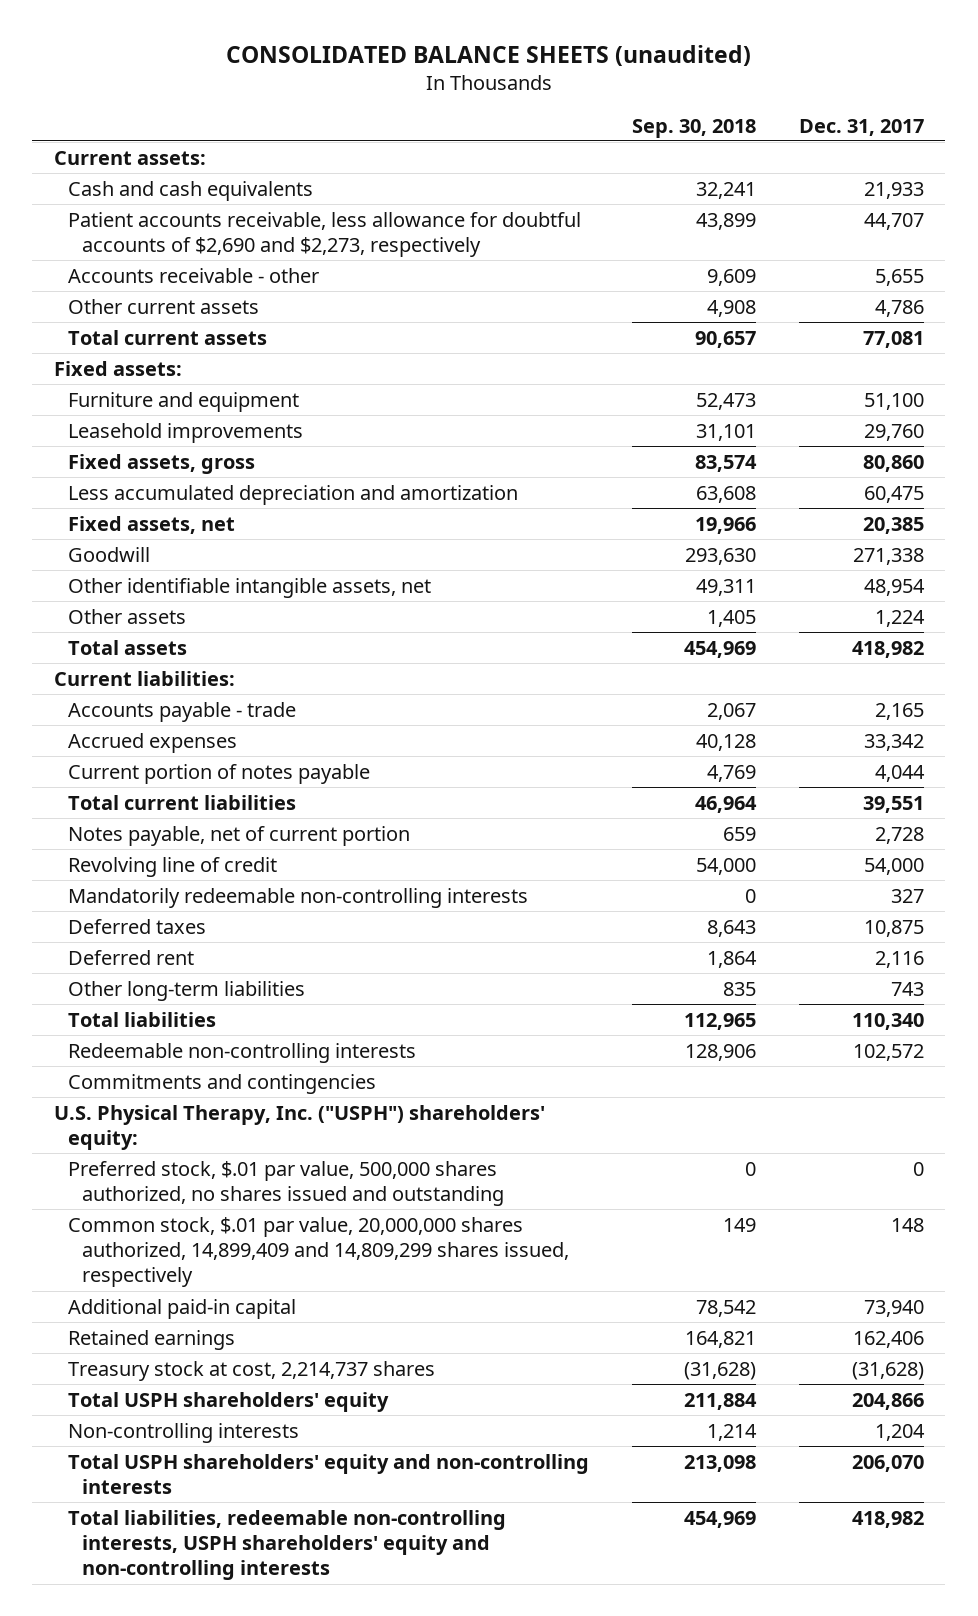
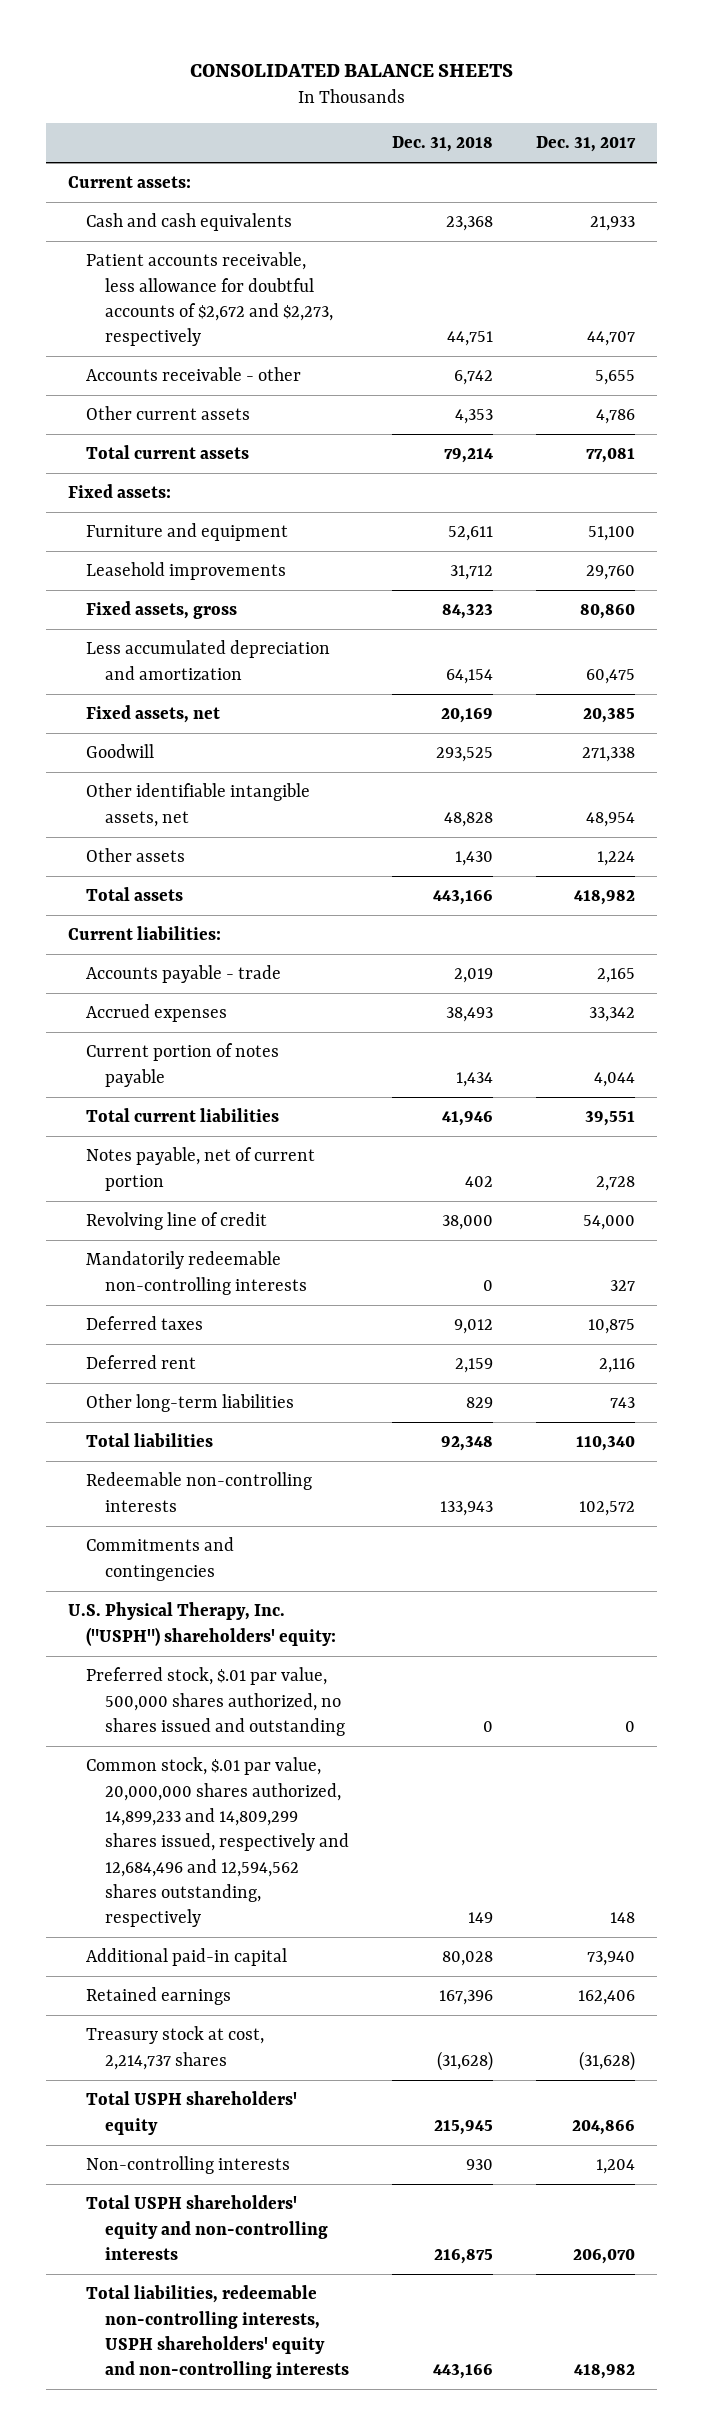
- CONSOLIDATED BALANCE SHEETS (unaudited)
+ CONSOLIDATED BALANCE SHEETS
- | Sep. 30, 2018 | Dec. 31, 2017
+ | Dec. 31, 2018 | Dec. 31, 2017
- Patient accounts receivable, less allowance for doubtful accounts of $2,690 and $2,273, respectively | 43,899 | 44,707
+ Patient accounts receivable, less allowance for doubtful accounts of $2,672 and $2,273, respectively | 44,751 | 44,707
- Common stock, $.01 par value, 20,000,000 shares authorized, 14,899,409 and 14,809,299 shares issued, respectively | 149 | 148
+ Common stock, $.01 par value, 20,000,000 shares authorized, 14,899,233 and 14,809,299 shares issued, respectively and 12,684,496 and 12,594,562 shares outstanding, respectively | 149 | 148

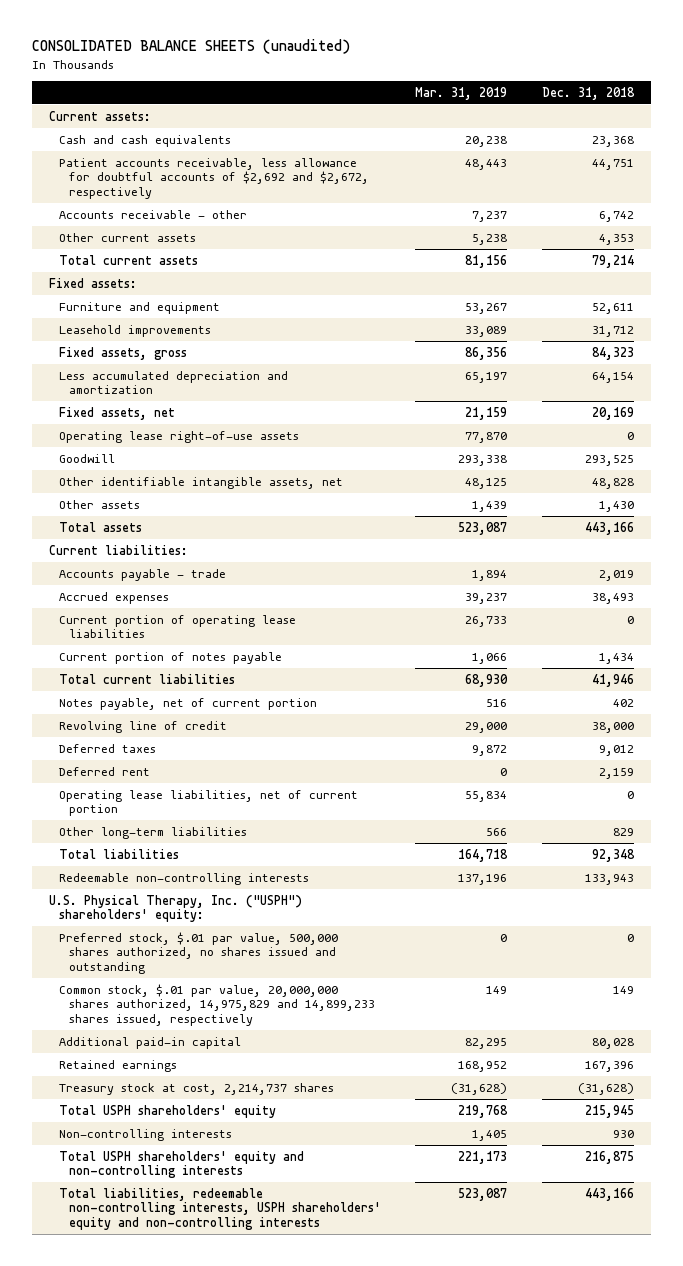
- CONSOLIDATED BALANCE SHEETS
+ CONSOLIDATED BALANCE SHEETS (unaudited)
- | Dec. 31, 2018 | Dec. 31, 2017
+ | Mar. 31, 2019 | Dec. 31, 2018
- Patient accounts receivable, less allowance for doubtful accounts of $2,672 and $2,273, respectively | 44,751 | 44,707
+ Patient accounts receivable, less allowance for doubtful accounts of $2,692 and $2,672, respectively | 48,443 | 44,751
+ Operating lease right-of-use assets | 77,870 | 0
+ Current portion of operating lease liabilities | 26,733 | 0
- Mandatorily redeemable non-controlling interests | 0 | 327
+ Operating lease liabilities, net of current portion | 55,834 | 0
- Commitments and contingencies
- Common stock, $.01 par value, 20,000,000 shares authorized, 14,899,233 and 14,809,299 shares issued, respectively and 12,684,496 and 12,594,562 shares outstanding, respectively | 149 | 148
+ Common stock, $.01 par value, 20,000,000 shares authorized, 14,975,829 and 14,899,233 shares issued, respectively | 149 | 149

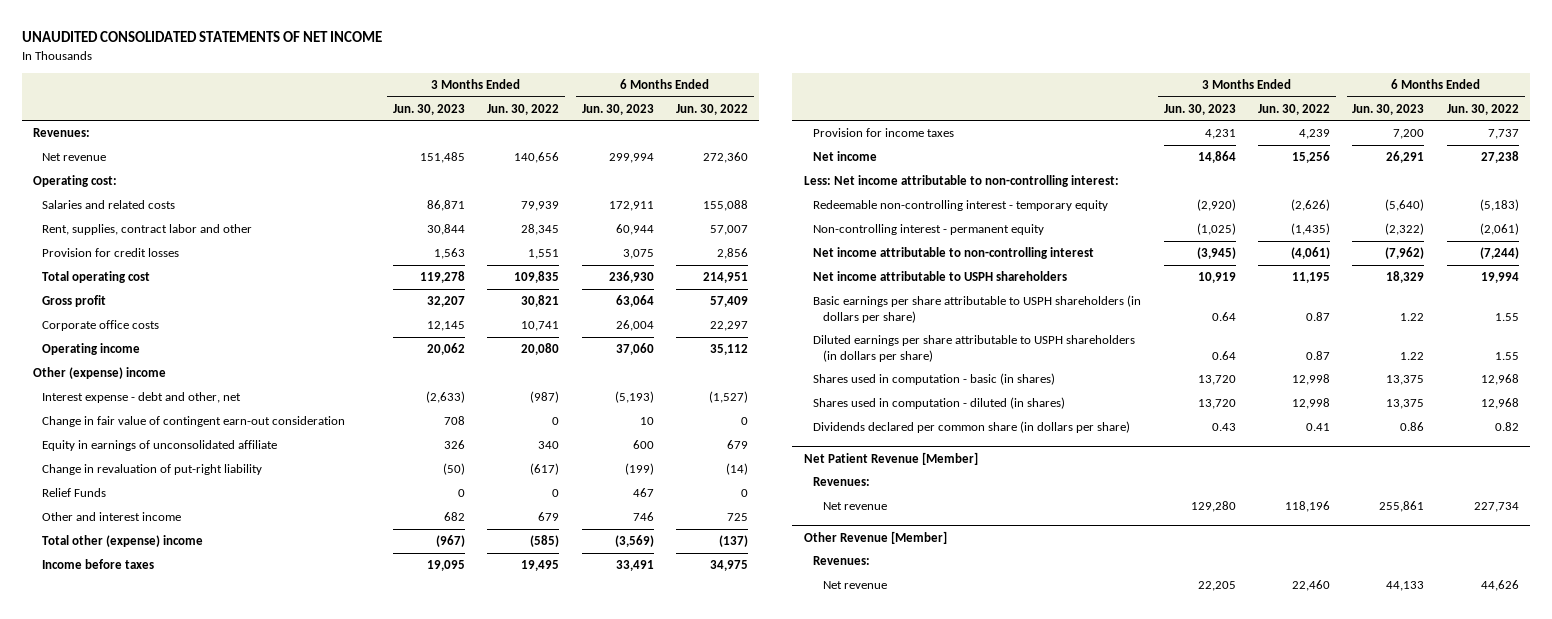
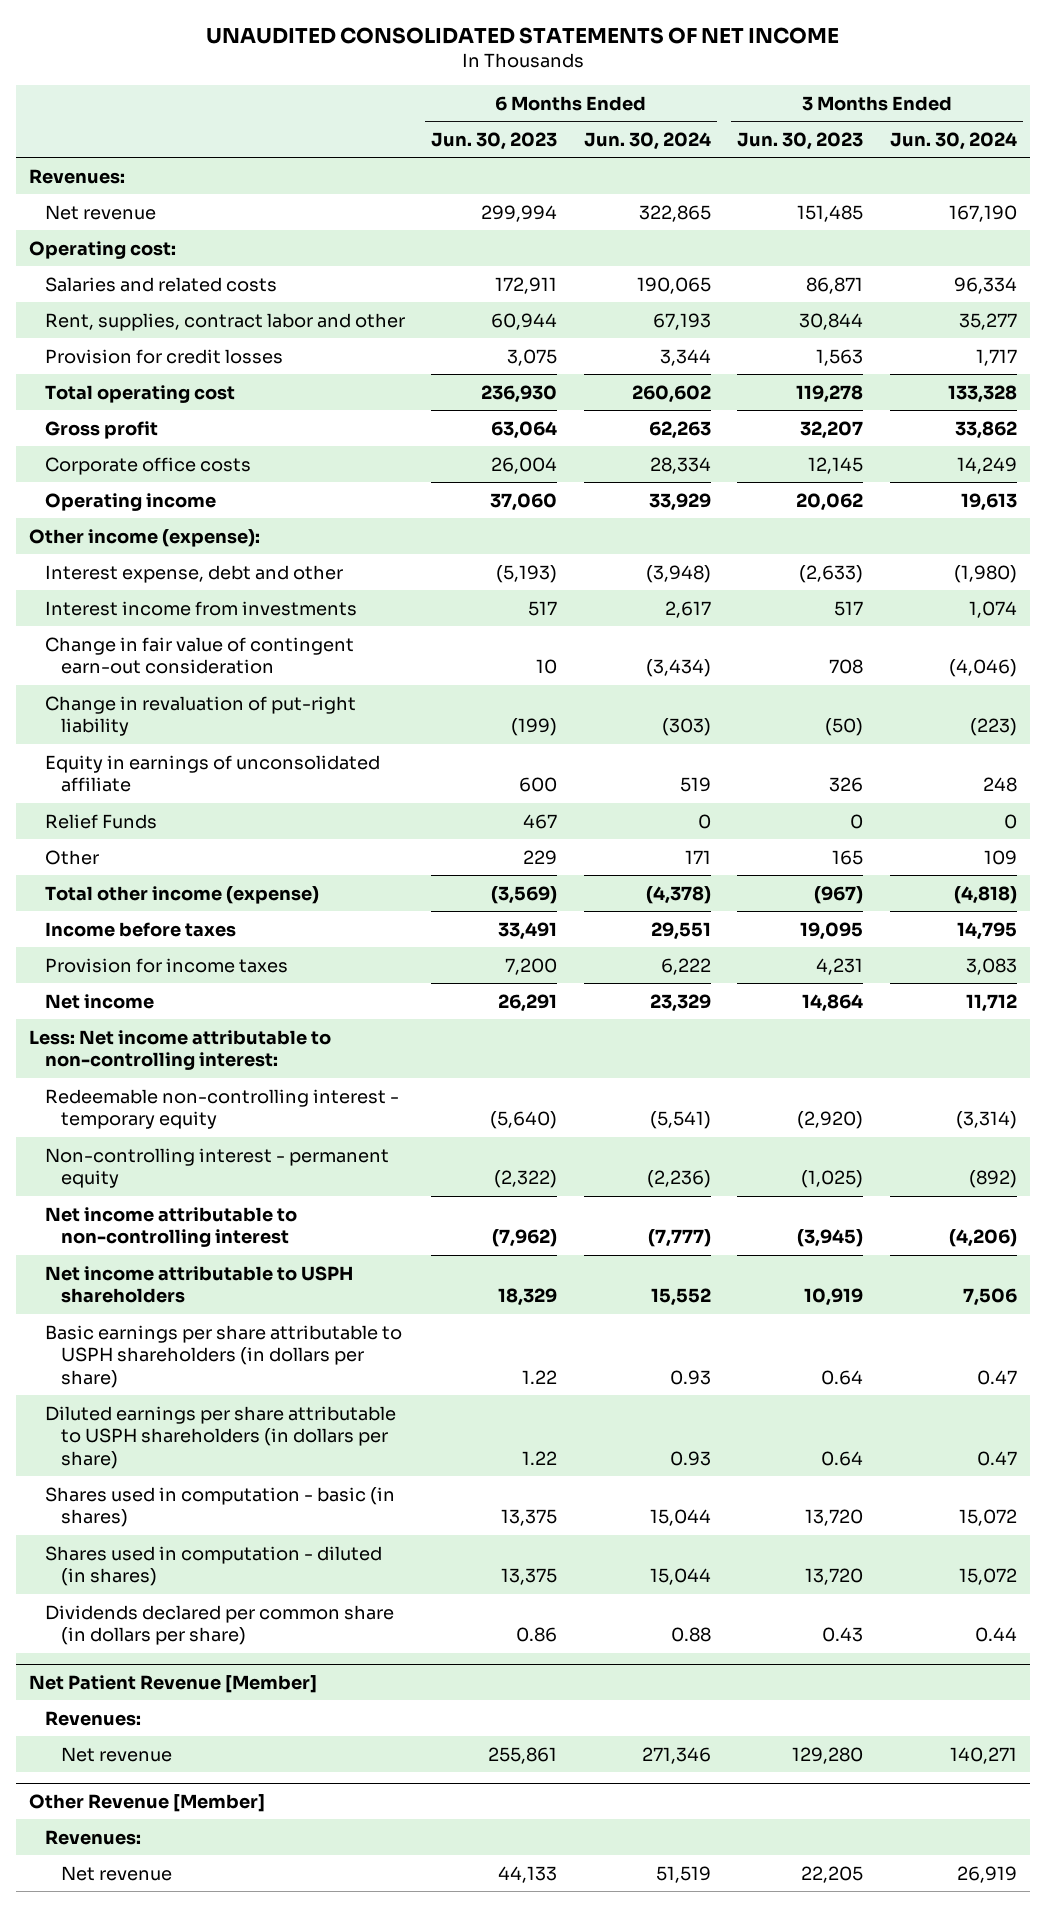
- | 3 Months Ended Jun. 30, 2023 | 3 Months Ended Jun. 30, 2022 | 6 Months Ended Jun. 30, 2023 | 6 Months Ended Jun. 30, 2022
+ | 6 Months Ended Jun. 30, 2023 | 6 Months Ended Jun. 30, 2024 | 3 Months Ended Jun. 30, 2023 | 3 Months Ended Jun. 30, 2024
- Other (expense) income
- Interest expense - debt and other, net | (2,633) | (987) | (5,193) | (1,527)
+ Other income (expense):
+ Interest expense, debt and other | (5,193) | (3,948) | (2,633) | (1,980)
+ Interest income from investments | 517 | 2,617 | 517 | 1,074
moved down: Equity in earnings of unconsolidated affiliate | 600 | 519 | 326 | 248
- Other and interest income | 682 | 679 | 746 | 725
- Total other (expense) income | (967) | (585) | (3,569) | (137)
+ Other | 229 | 171 | 165 | 109
+ Total other income (expense) | (3,569) | (4,378) | (967) | (4,818)

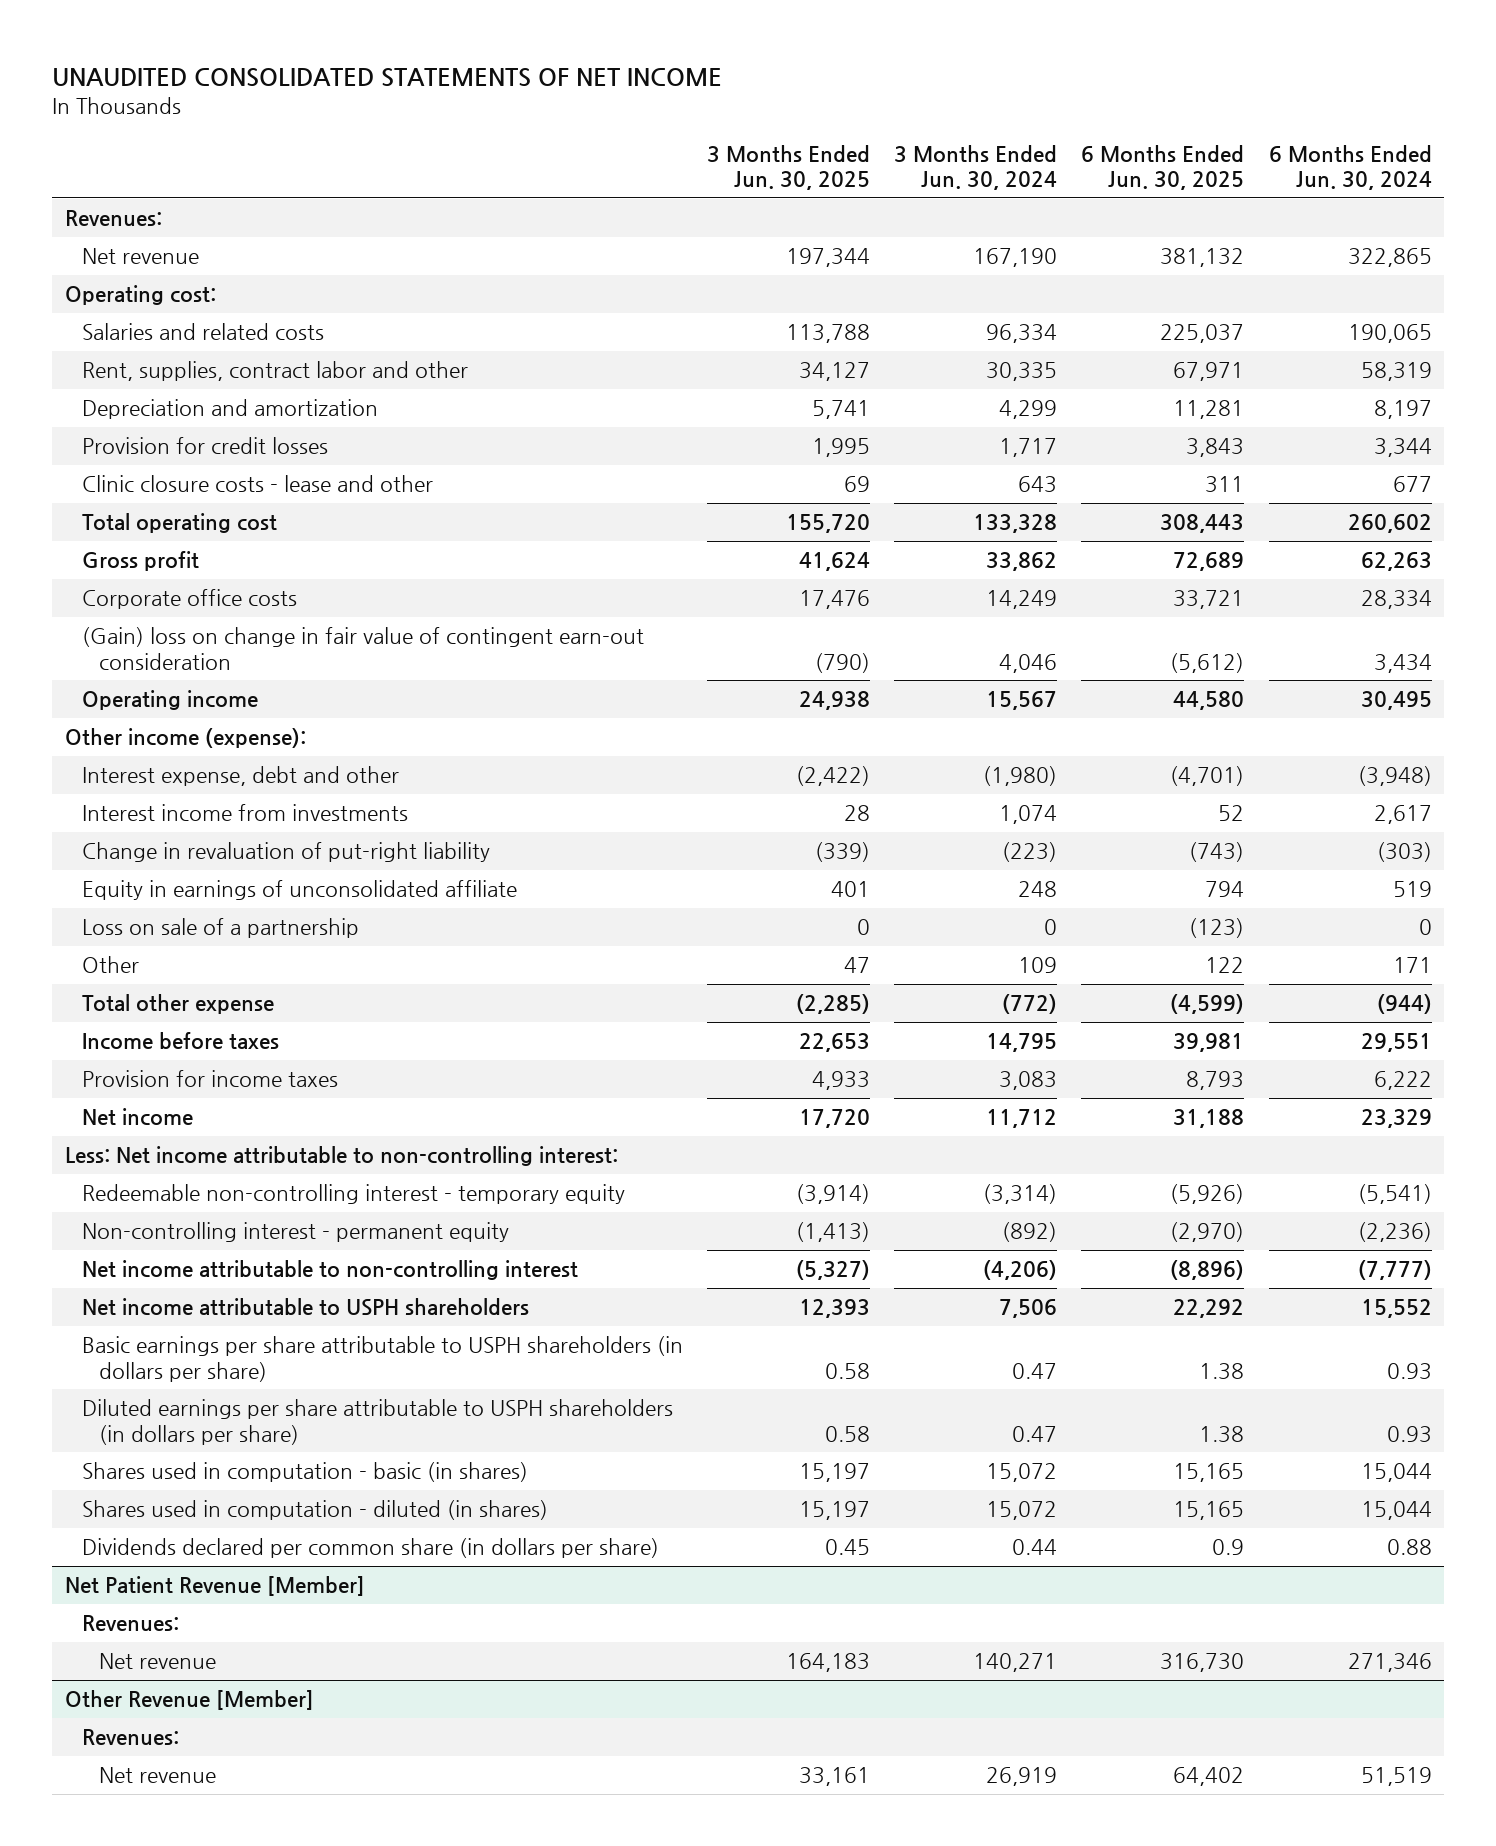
- | 6 Months Ended Jun. 30, 2023 | 6 Months Ended Jun. 30, 2024 | 3 Months Ended Jun. 30, 2023 | 3 Months Ended Jun. 30, 2024
+ | 3 Months Ended Jun. 30, 2025 | 3 Months Ended Jun. 30, 2024 | 6 Months Ended Jun. 30, 2025 | 6 Months Ended Jun. 30, 2024
- Rent, supplies, contract labor and other | 60,944 | 67,193 | 30,844 | 35,277
+ Rent, supplies, contract labor and other | 34,127 | 30,335 | 67,971 | 58,319
+ Depreciation and amortization | 5,741 | 4,299 | 11,281 | 8,197
+ Clinic closure costs - lease and other | 69 | 643 | 311 | 677
- Operating income | 37,060 | 33,929 | 20,062 | 19,613
+ (Gain) loss on change in fair value of contingent earn-out consideration | (790) | 4,046 | (5,612) | 3,434
+ Operating income | 24,938 | 15,567 | 44,580 | 30,495
- Change in fair value of contingent earn-out consideration | 10 | (3,434) | 708 | (4,046)
- Relief Funds | 467 | 0 | 0 | 0
+ Loss on sale of a partnership | 0 | 0 | (123) | 0
- Total other income (expense) | (3,569) | (4,378) | (967) | (4,818)
+ Total other expense | (2,285) | (772) | (4,599) | (944)

